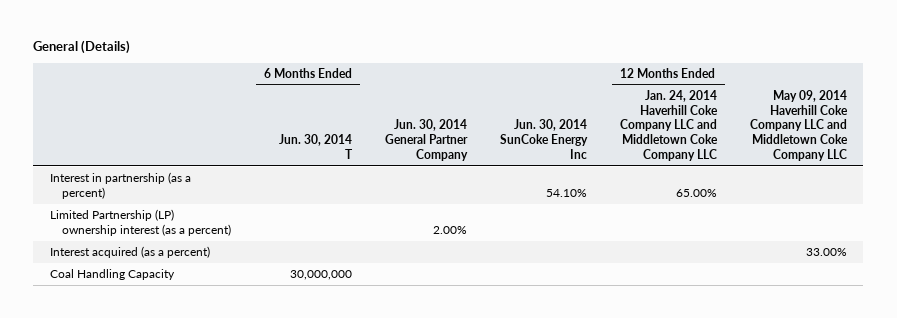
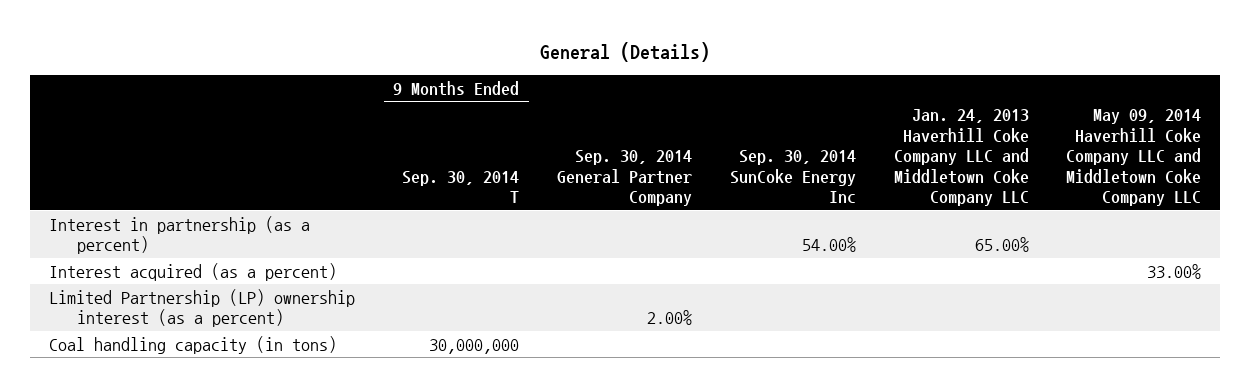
- | 6 Months Ended Jun. 30, 2014 T | Jun. 30, 2014 General Partner Company | Jun. 30, 2014 SunCoke Energy Inc | 12 Months Ended Jan. 24, 2014 Haverhill Coke Company LLC and Middletown Coke Company LLC | May 09, 2014 Haverhill Coke Company LLC and Middletown Coke Company LLC
+ | 9 Months Ended Sep. 30, 2014 T | Sep. 30, 2014 General Partner Company | Sep. 30, 2014 SunCoke Energy Inc | Jan. 24, 2013 Haverhill Coke Company LLC and Middletown Coke Company LLC | May 09, 2014 Haverhill Coke Company LLC and Middletown Coke Company LLC
- Coal Handling Capacity | 30,000,000 | | | |
moved down: Limited Partnership (LP) ownership interest (as a percent) | | 2.00% | | |
+ Coal handling capacity (in tons) | 30,000,000 | | | |

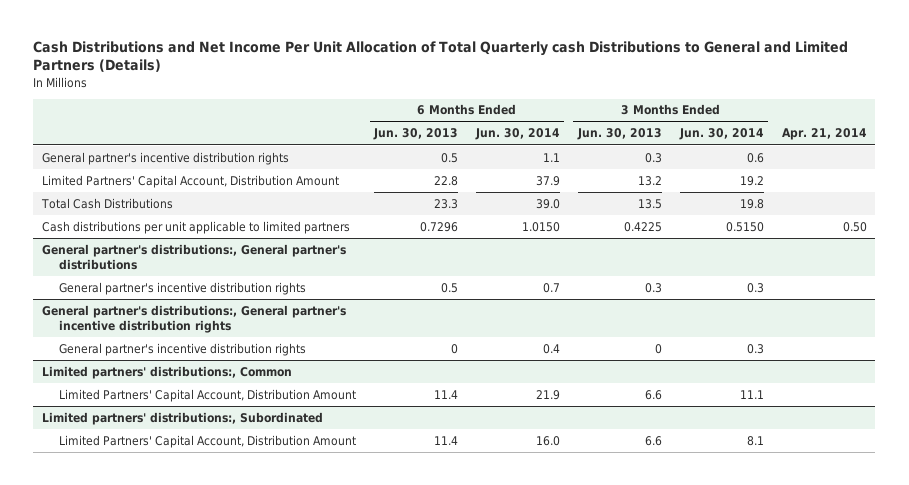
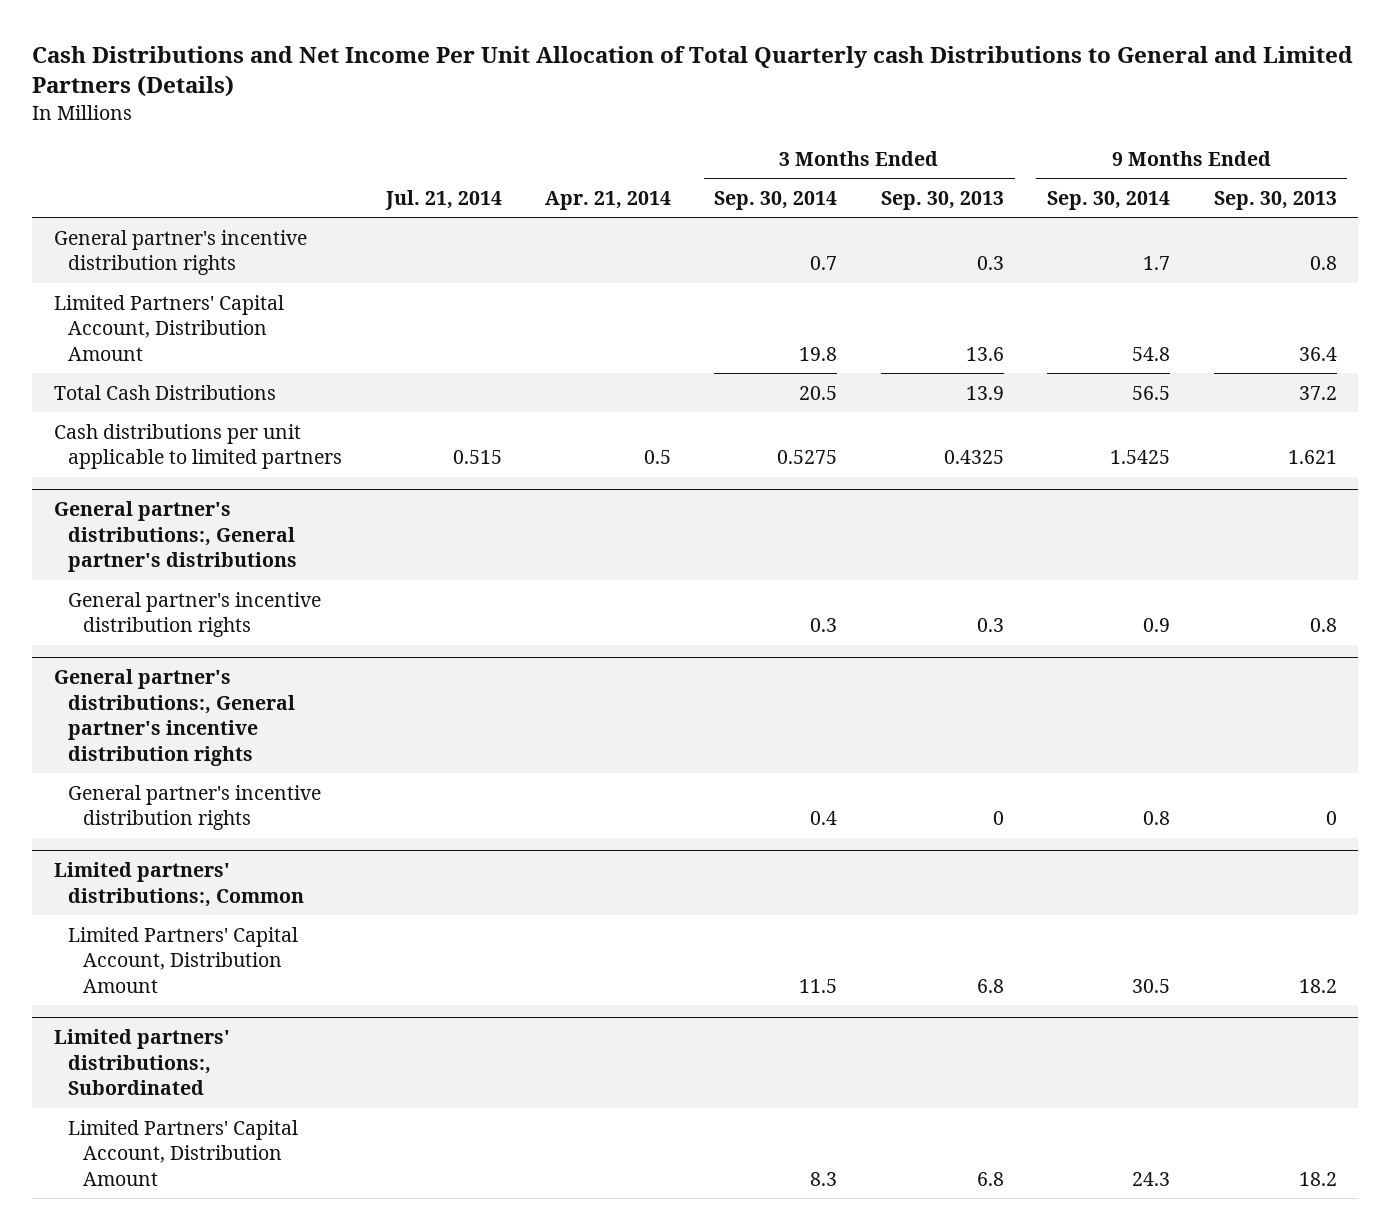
- | 6 Months Ended Jun. 30, 2013 | 6 Months Ended Jun. 30, 2014 | 3 Months Ended Jun. 30, 2013 | 3 Months Ended Jun. 30, 2014 | Apr. 21, 2014
+ | Jul. 21, 2014 | Apr. 21, 2014 | 3 Months Ended Sep. 30, 2014 | 3 Months Ended Sep. 30, 2013 | 9 Months Ended Sep. 30, 2014 | 9 Months Ended Sep. 30, 2013
- Cash distributions per unit applicable to limited partners | 0.7296 | 1.0150 | 0.4225 | 0.5150 | 0.50
+ Cash distributions per unit applicable to limited partners | 0.515 | 0.5 | 0.5275 | 0.4325 | 1.5425 | 1.621

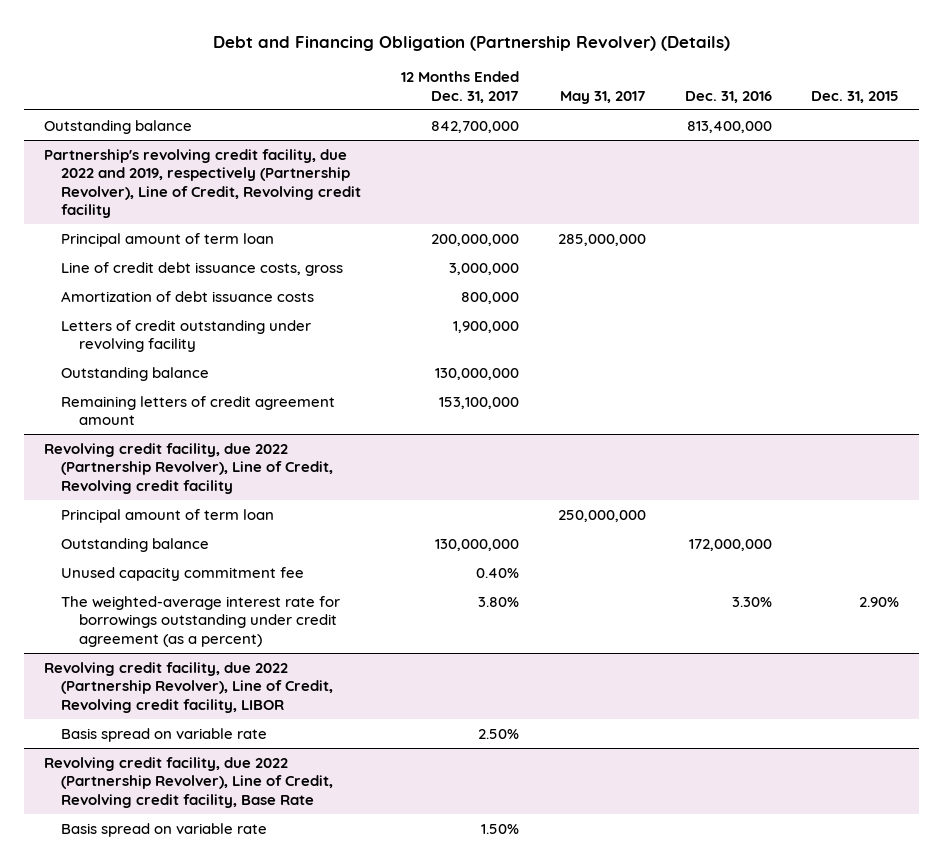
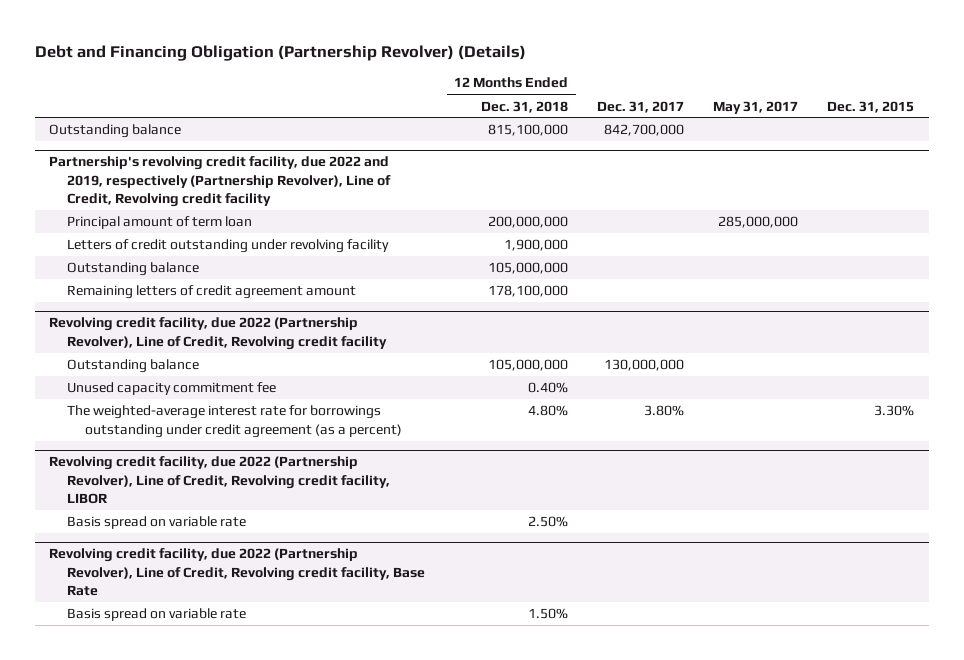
- | 12 Months Ended Dec. 31, 2017 | May 31, 2017 | Dec. 31, 2016 | Dec. 31, 2015
+ | 12 Months Ended Dec. 31, 2018 | Dec. 31, 2017 | May 31, 2017 | Dec. 31, 2015
@ Partnership's revolving credit facility, due 2022 and 2019, respectively (Partnership Revolver), Line of Credit, Revolving credit facility
- Line of credit debt issuance costs, gross | 3,000,000 | | |
- Amortization of debt issuance costs | 800,000 | | |
@ Revolving credit facility, due 2022 (Partnership Revolver), Line of Credit, Revolving credit facility
- Principal amount of term loan | | 250,000,000 | |
- The weighted-average interest rate for borrowings outstanding under credit agreement (as a percent) | 3.80% | | 3.30% | 2.90%
+ The weighted-average interest rate for borrowings outstanding under credit agreement (as a percent) | 4.80% | 3.80% | | 3.30%

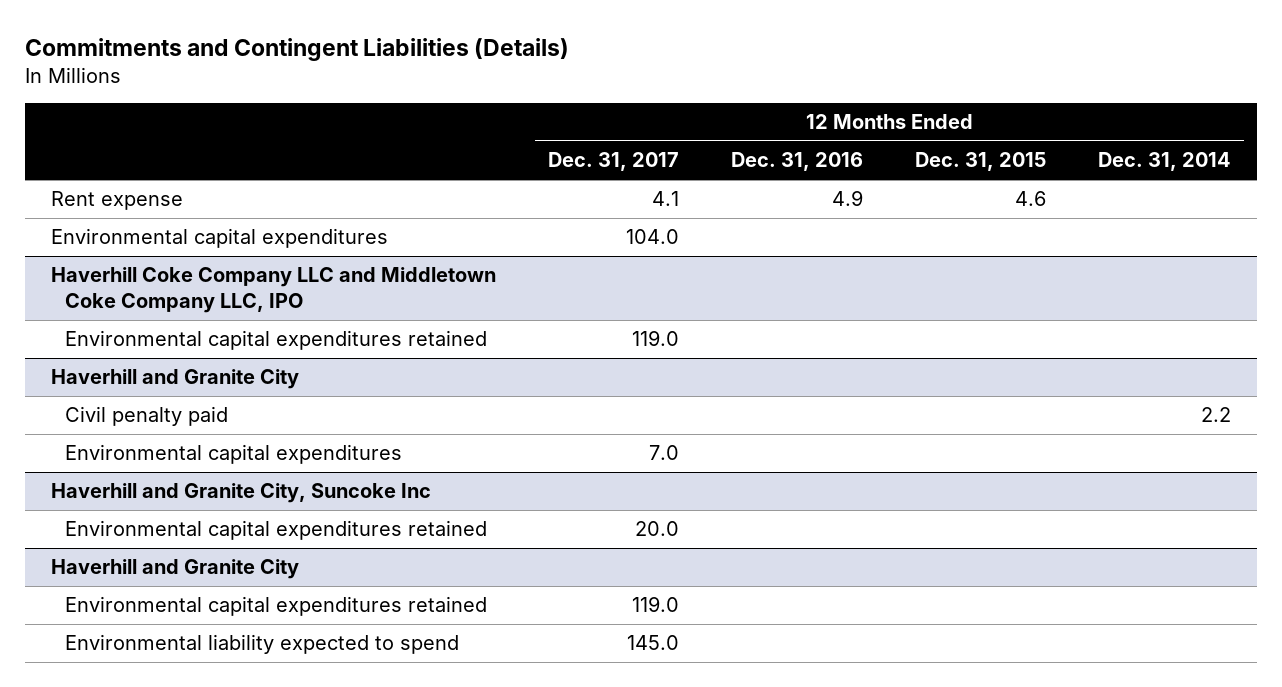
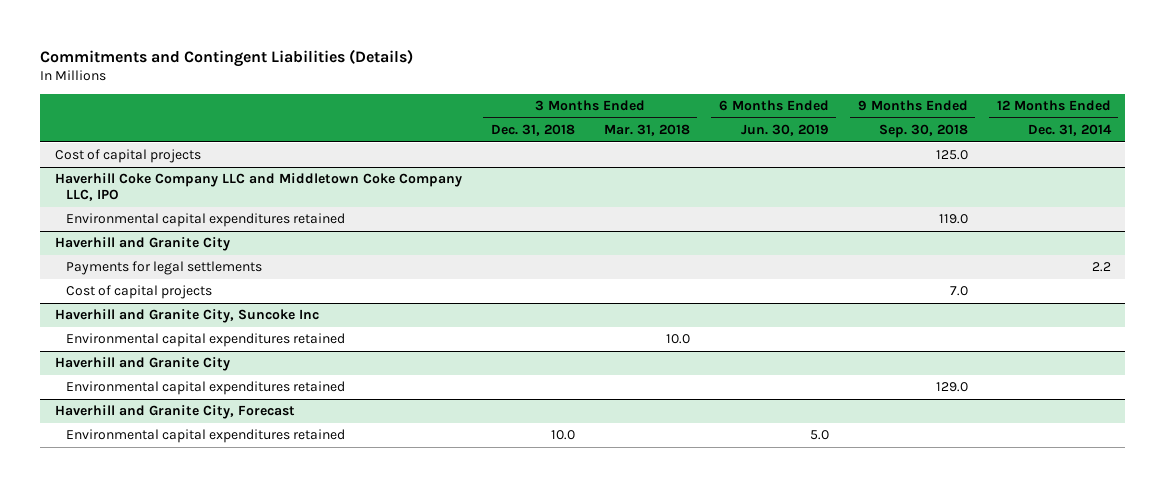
- | 12 Months Ended Dec. 31, 2017 | 12 Months Ended Dec. 31, 2016 | 12 Months Ended Dec. 31, 2015 | 12 Months Ended Dec. 31, 2014
+ | 3 Months Ended Dec. 31, 2018 | 3 Months Ended Mar. 31, 2018 | 6 Months Ended Jun. 30, 2019 | 9 Months Ended Sep. 30, 2018 | 12 Months Ended Dec. 31, 2014
- Rent expense | 4.1 | 4.9 | 4.6 |
- Environmental capital expenditures | 104.0 | | |
+ Cost of capital projects | | | | 125.0 |
@ Haverhill and Granite City
- Civil penalty paid | | | | 2.2
- Environmental capital expenditures | 7.0 | | |
+ Payments for legal settlements | | | | | 2.2
+ Cost of capital projects | | | | 7.0 |
- Environmental liability expected to spend | 145.0 | | |
+ Haverhill and Granite City, Forecast
+ Environmental capital expenditures retained | 10.0 | | 5.0 | |

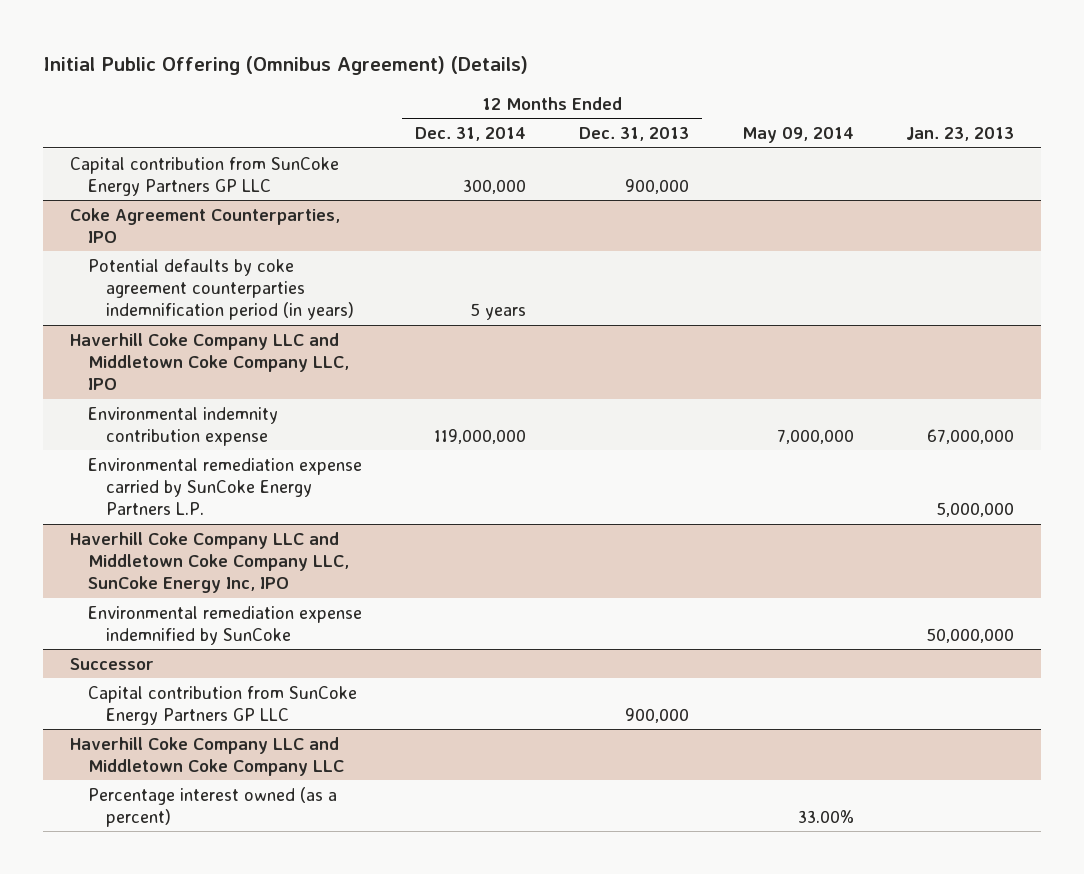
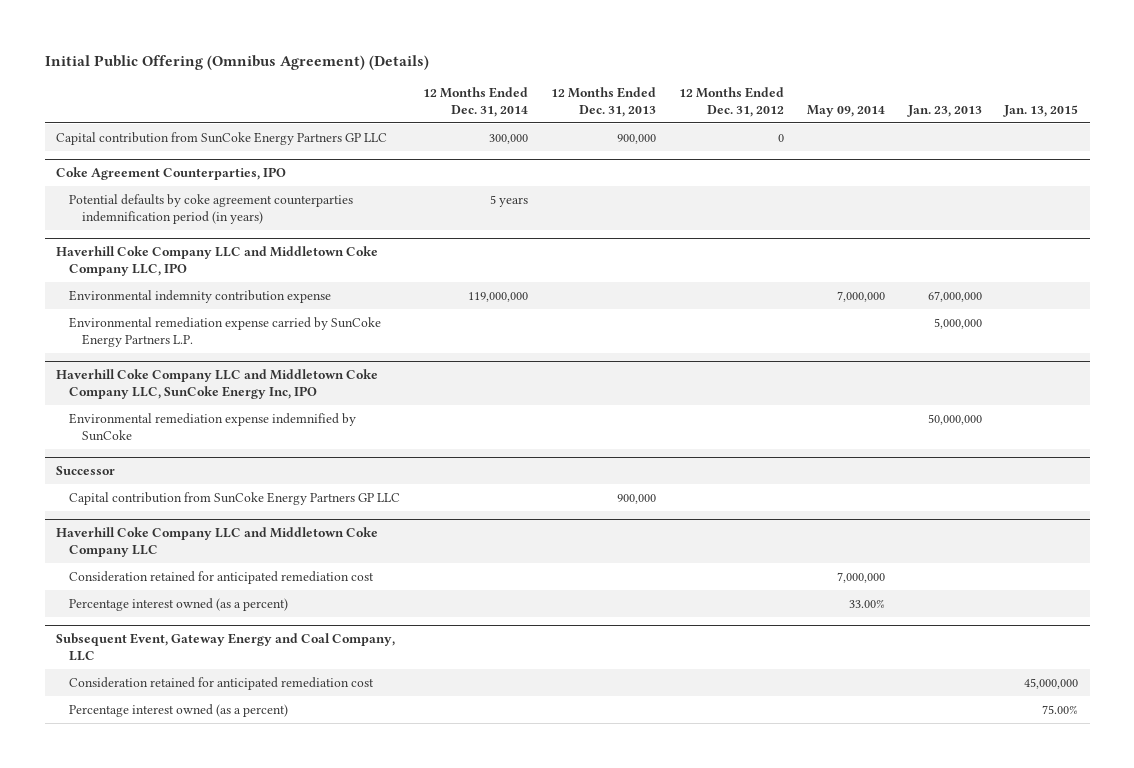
- | 12 Months Ended Dec. 31, 2014 | 12 Months Ended Dec. 31, 2013 | May 09, 2014 | Jan. 23, 2013
+ | 12 Months Ended Dec. 31, 2014 | 12 Months Ended Dec. 31, 2013 | 12 Months Ended Dec. 31, 2012 | May 09, 2014 | Jan. 23, 2013 | Jan. 13, 2015
@ Haverhill Coke Company LLC and Middletown Coke Company LLC
+ Consideration retained for anticipated remediation cost | | | | 7,000,000 | |
+ Subsequent Event, Gateway Energy and Coal Company, LLC
+ Consideration retained for anticipated remediation cost | | | | | | 45,000,000
+ Percentage interest owned (as a percent) | | | | | | 75.00%

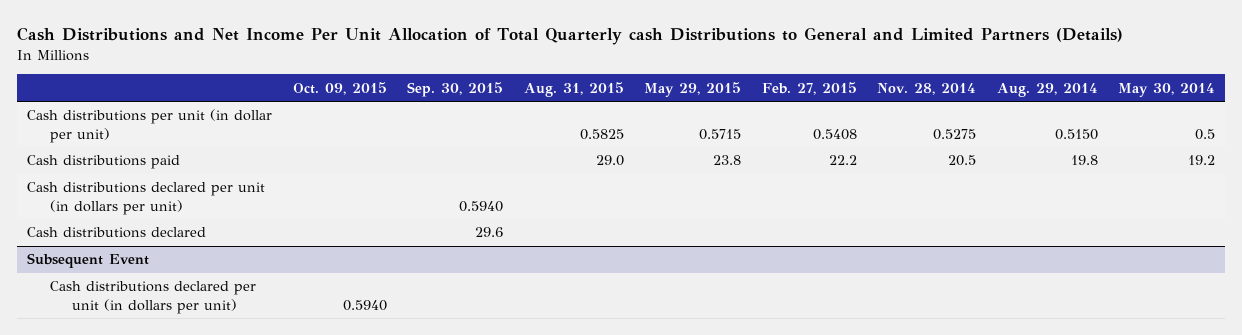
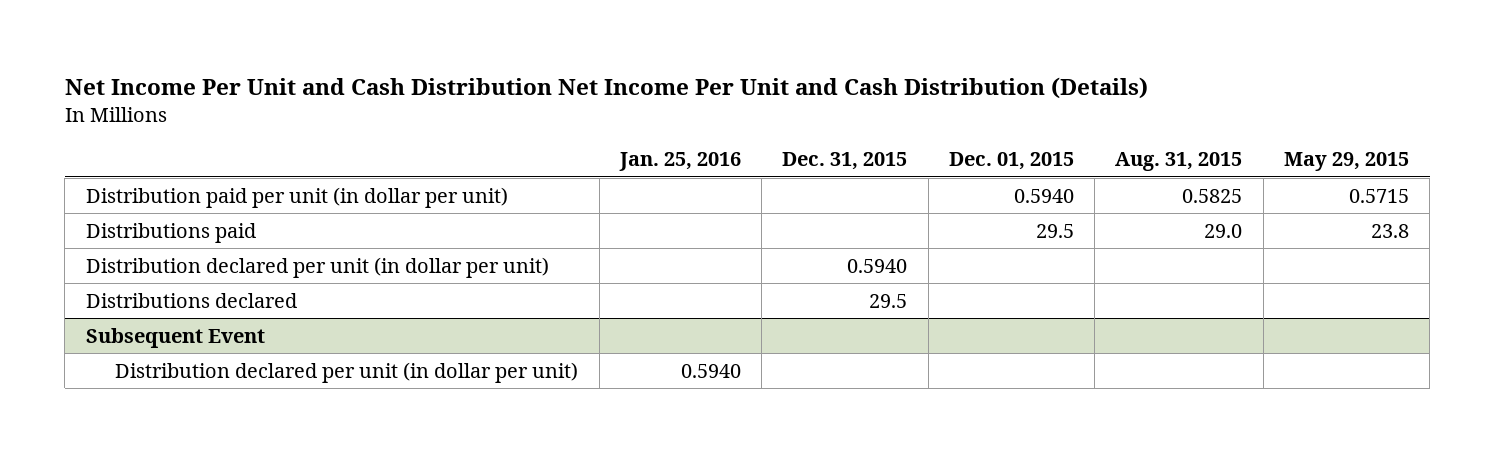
- Cash Distributions and Net Income Per Unit Allocation of Total Quarterly cash Distributions to General and Limited Partners (Details)
+ Net Income Per Unit and Cash Distribution Net Income Per Unit and Cash Distribution (Details)
- | Oct. 09, 2015 | Sep. 30, 2015 | Aug. 31, 2015 | May 29, 2015 | Feb. 27, 2015 | Nov. 28, 2014 | Aug. 29, 2014 | May 30, 2014
+ | Jan. 25, 2016 | Dec. 31, 2015 | Dec. 01, 2015 | Aug. 31, 2015 | May 29, 2015
- Cash distributions per unit (in dollar per unit) | | | 0.5825 | 0.5715 | 0.5408 | 0.5275 | 0.5150 | 0.5
- Cash distributions paid | | | 29.0 | 23.8 | 22.2 | 20.5 | 19.8 | 19.2
- Cash distributions declared per unit (in dollars per unit) | | 0.5940 | | | | | |
- Cash distributions declared | | 29.6 | | | | | |
+ Distribution paid per unit (in dollar per unit) | | | 0.5940 | 0.5825 | 0.5715
+ Distributions paid | | | 29.5 | 29.0 | 23.8
+ Distribution declared per unit (in dollar per unit) | | 0.5940 | | |
+ Distributions declared | | 29.5 | | |
@ Subsequent Event
- Cash distributions declared per unit (in dollars per unit) | 0.5940 | | | | | | |
+ Distribution declared per unit (in dollar per unit) | 0.5940 | | | |

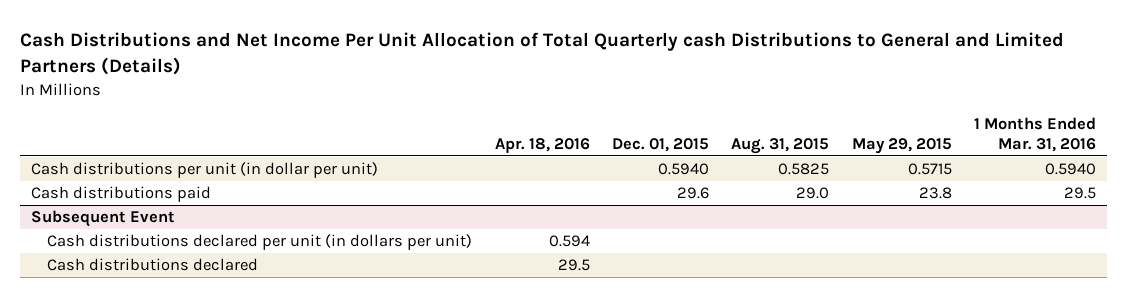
- Net Income Per Unit and Cash Distribution Net Income Per Unit and Cash Distribution (Details)
+ Cash Distributions and Net Income Per Unit Allocation of Total Quarterly cash Distributions to General and Limited Partners (Details)
- | Jan. 25, 2016 | Dec. 31, 2015 | Dec. 01, 2015 | Aug. 31, 2015 | May 29, 2015
+ | Apr. 18, 2016 | Dec. 01, 2015 | Aug. 31, 2015 | May 29, 2015 | 1 Months Ended Mar. 31, 2016
- Distribution paid per unit (in dollar per unit) | | | 0.5940 | 0.5825 | 0.5715
- Distributions paid | | | 29.5 | 29.0 | 23.8
- Distribution declared per unit (in dollar per unit) | | 0.5940 | | |
- Distributions declared | | 29.5 | | |
+ Cash distributions per unit (in dollar per unit) | | 0.5940 | 0.5825 | 0.5715 | 0.5940
+ Cash distributions paid | | 29.6 | 29.0 | 23.8 | 29.5
@ Subsequent Event
- Distribution declared per unit (in dollar per unit) | 0.5940 | | | |
+ Cash distributions declared per unit (in dollars per unit) | 0.594 | | | |
+ Cash distributions declared | 29.5 | | | |

